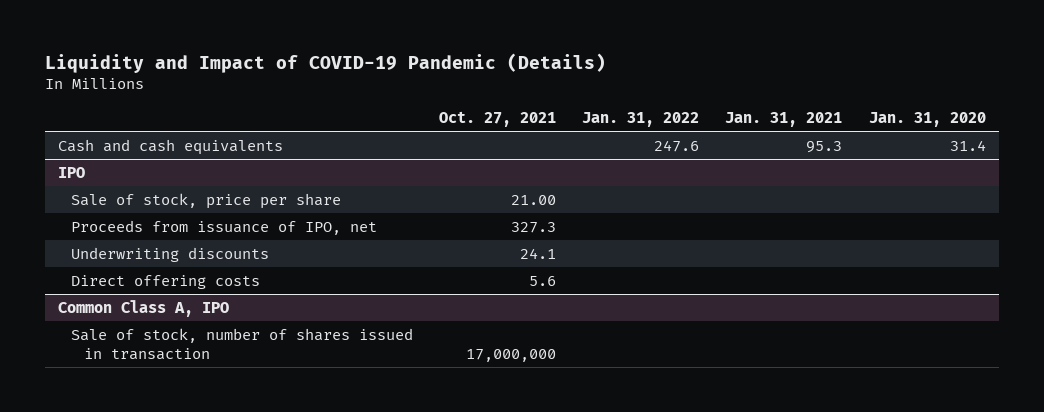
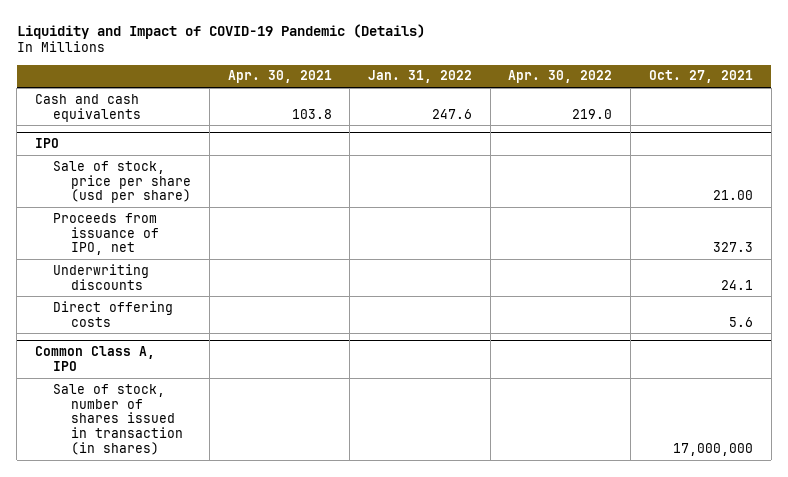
- | Oct. 27, 2021 | Jan. 31, 2022 | Jan. 31, 2021 | Jan. 31, 2020
+ | Apr. 30, 2021 | Jan. 31, 2022 | Apr. 30, 2022 | Oct. 27, 2021
@ IPO
- Sale of stock, price per share | 21.00 | | |
+ Sale of stock, price per share (usd per share) | | | | 21.00
@ Common Class A, IPO
- Sale of stock, number of shares issued in transaction | 17,000,000 | | |
+ Sale of stock, number of shares issued in transaction (in shares) | | | | 17,000,000

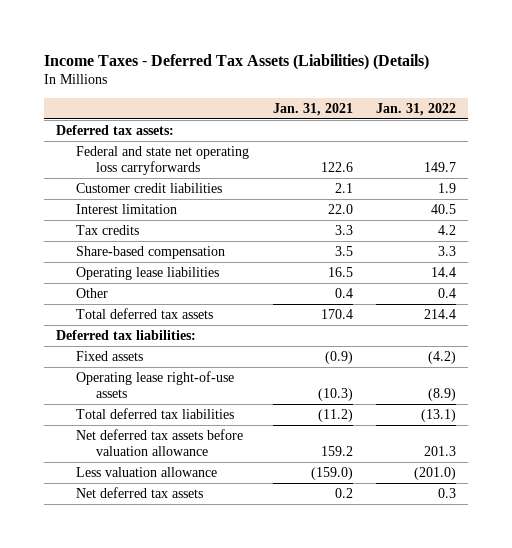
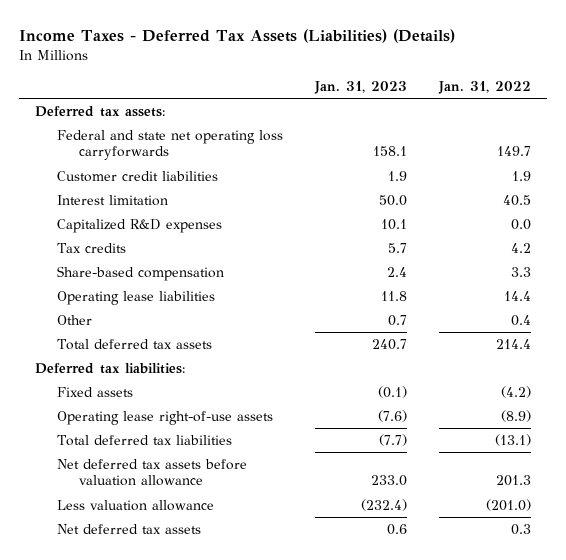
- | Jan. 31, 2021 | Jan. 31, 2022
+ | Jan. 31, 2023 | Jan. 31, 2022
+ Capitalized R&D expenses | 10.1 | 0.0

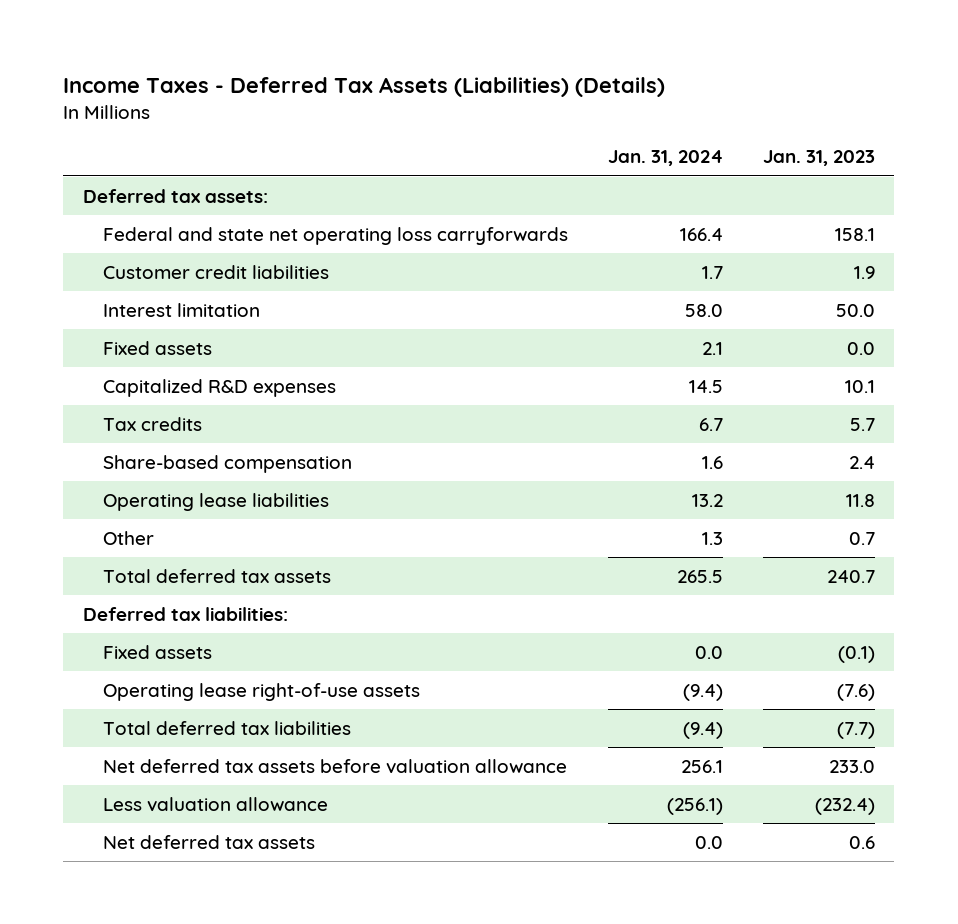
- | Jan. 31, 2023 | Jan. 31, 2022
+ | Jan. 31, 2024 | Jan. 31, 2023
+ Fixed assets | 2.1 | 0.0

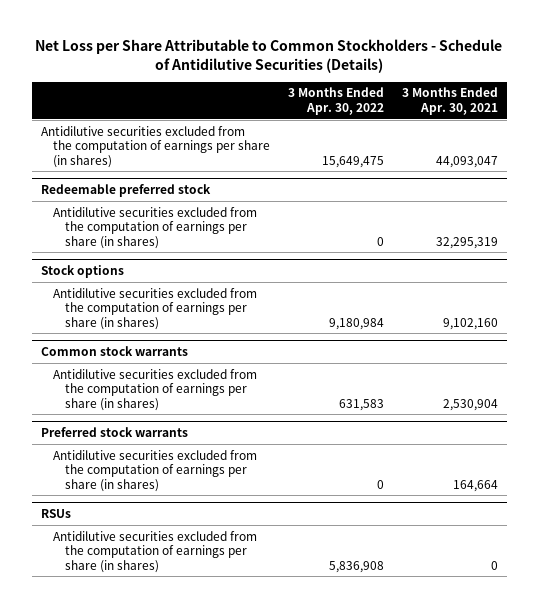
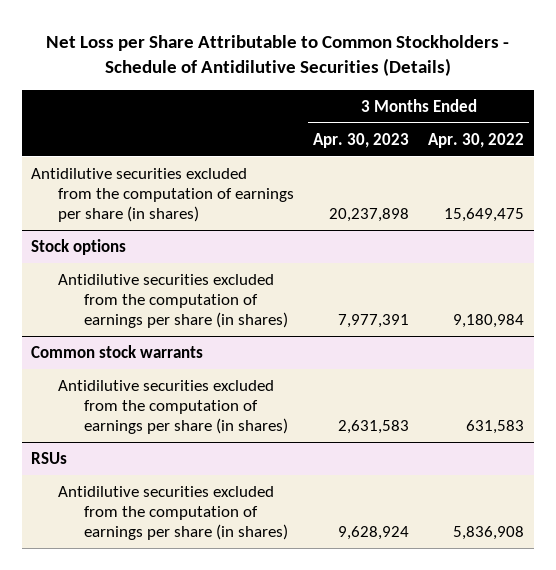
- | 3 Months Ended Apr. 30, 2022 | 3 Months Ended Apr. 30, 2021
+ | 3 Months Ended Apr. 30, 2023 | 3 Months Ended Apr. 30, 2022
- Redeemable preferred stock
- Antidilutive securities excluded from the computation of earnings per share (in shares) | 0 | 32,295,319
- Preferred stock warrants
- Antidilutive securities excluded from the computation of earnings per share (in shares) | 0 | 164,664

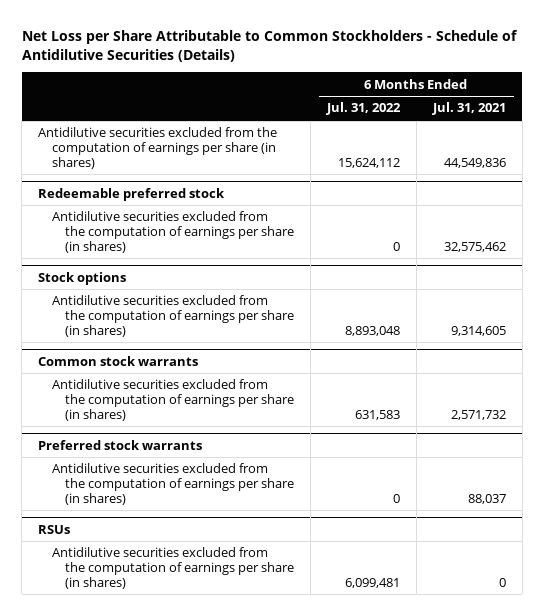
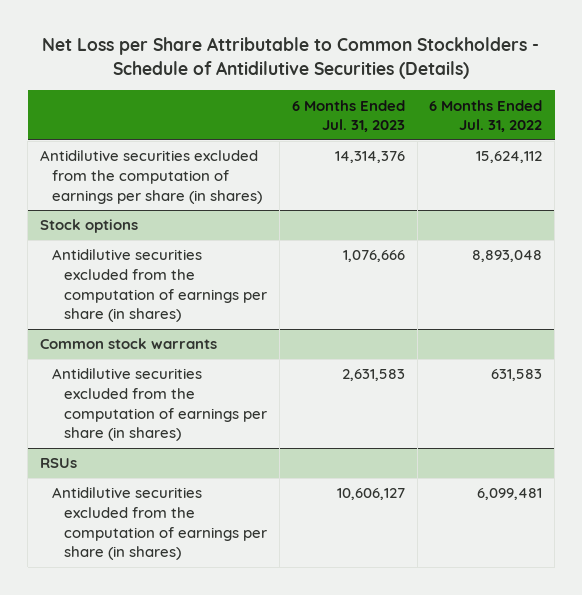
- | 6 Months Ended Jul. 31, 2022 | 6 Months Ended Jul. 31, 2021
+ | 6 Months Ended Jul. 31, 2023 | 6 Months Ended Jul. 31, 2022
- Redeemable preferred stock
- Antidilutive securities excluded from the computation of earnings per share (in shares) | 0 | 32,575,462
- Preferred stock warrants
- Antidilutive securities excluded from the computation of earnings per share (in shares) | 0 | 88,037

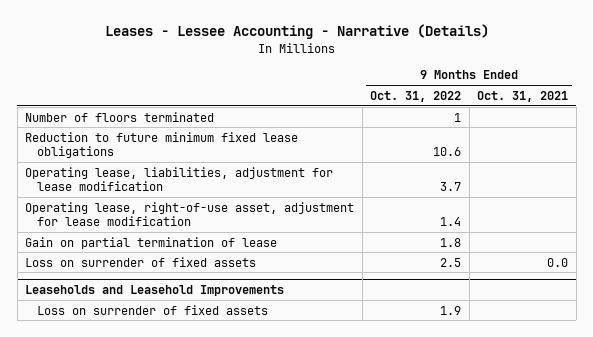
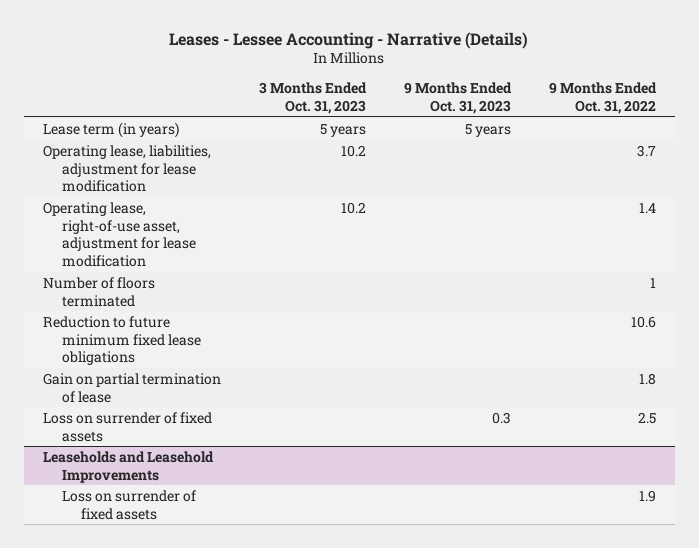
- | 9 Months Ended Oct. 31, 2022 | 9 Months Ended Oct. 31, 2021
+ | 3 Months Ended Oct. 31, 2023 | 9 Months Ended Oct. 31, 2023 | 9 Months Ended Oct. 31, 2022
+ Lease term (in years) | 5 years | 5 years |
moved down: Number of floors terminated | | | 1
moved down: Reduction to future minimum fixed lease obligations | | | 10.6

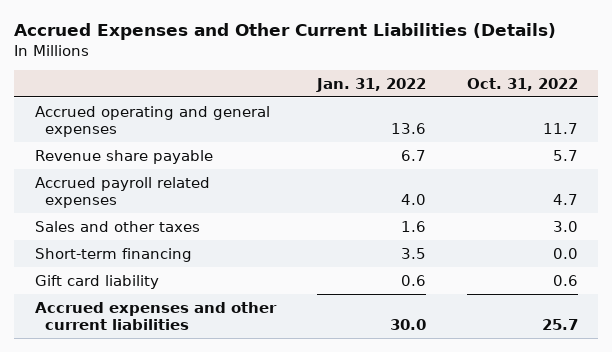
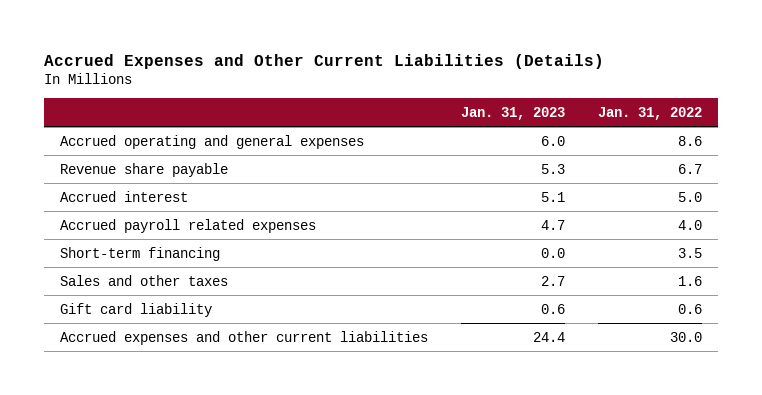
- | Jan. 31, 2022 | Oct. 31, 2022
+ | Jan. 31, 2023 | Jan. 31, 2022
- Accrued operating and general expenses | 13.6 | 11.7
+ Accrued operating and general expenses | 6.0 | 8.6
+ Accrued interest | 5.1 | 5.0
moved down: Sales and other taxes | 2.7 | 1.6

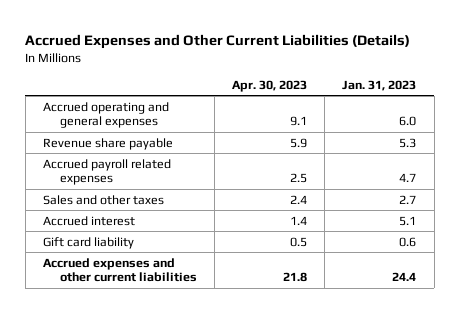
- | Jan. 31, 2023 | Jan. 31, 2022
+ | Apr. 30, 2023 | Jan. 31, 2023
- Short-term financing | 0.0 | 3.5
moved down: Accrued interest | 1.4 | 5.1

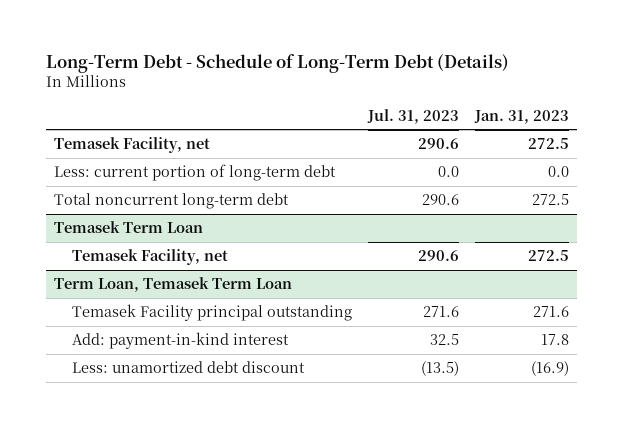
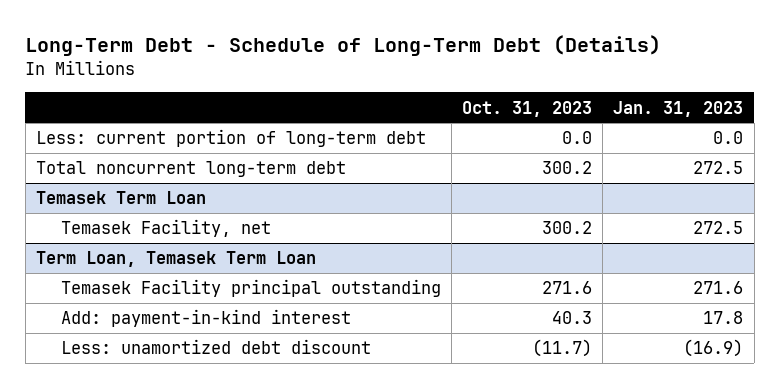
- | Jul. 31, 2023 | Jan. 31, 2023
+ | Oct. 31, 2023 | Jan. 31, 2023
- Temasek Facility, net | 290.6 | 272.5

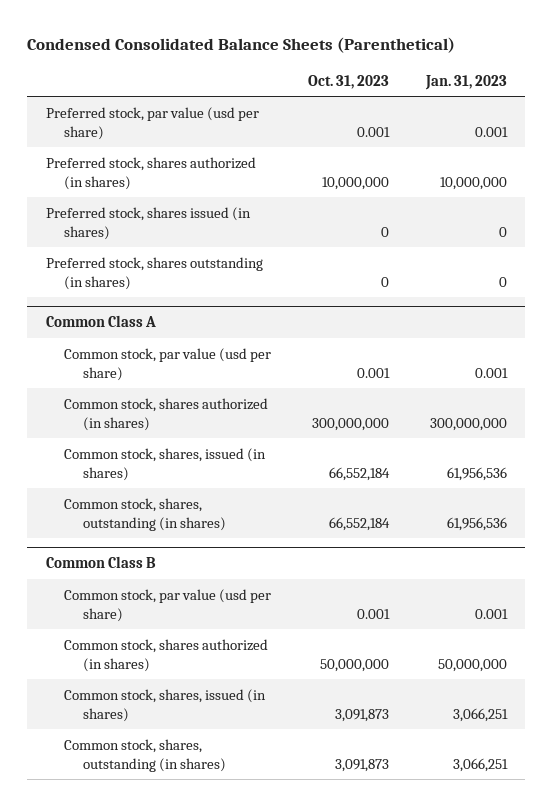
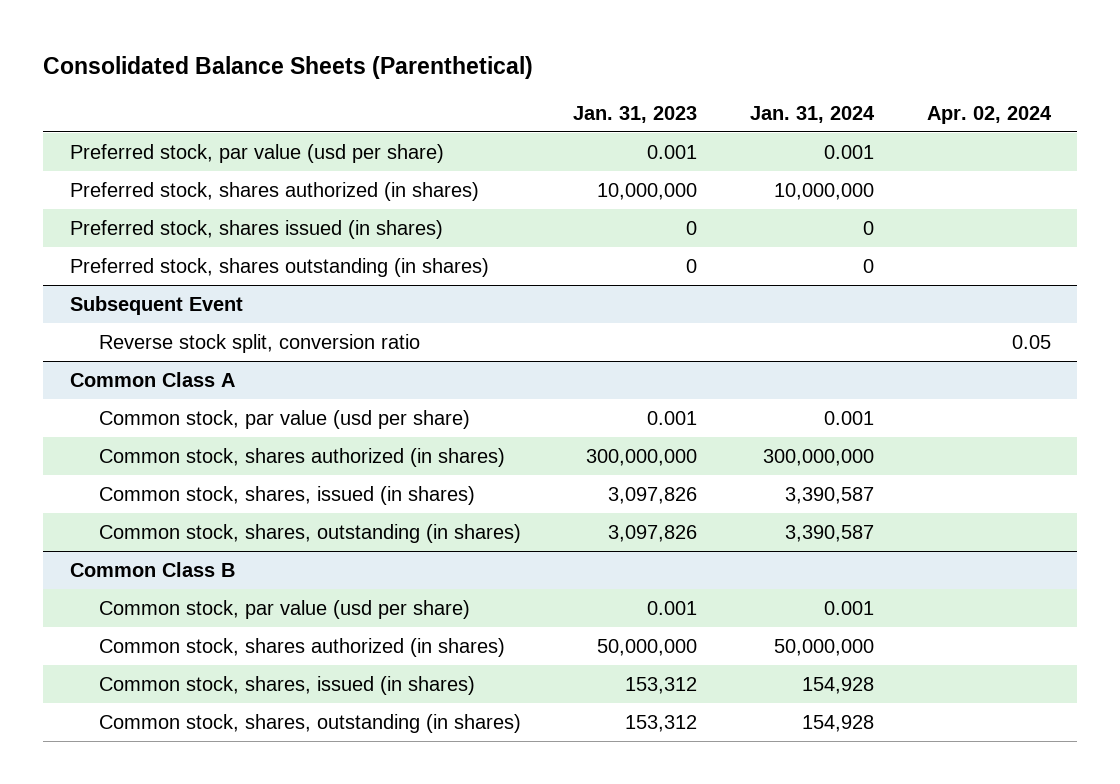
- Condensed Consolidated Balance Sheets (Parenthetical)
+ Consolidated Balance Sheets (Parenthetical)
- | Oct. 31, 2023 | Jan. 31, 2023
+ | Jan. 31, 2023 | Jan. 31, 2024 | Apr. 02, 2024
+ Subsequent Event
+ Reverse stock split, conversion ratio | | | 0.05
@ Common Class A
- Common stock, shares, issued (in shares) | 66,552,184 | 61,956,536
- Common stock, shares, outstanding (in shares) | 66,552,184 | 61,956,536
+ Common stock, shares, issued (in shares) | 3,097,826 | 3,390,587 |
+ Common stock, shares, outstanding (in shares) | 3,097,826 | 3,390,587 |
@ Common Class B
- Common stock, shares, issued (in shares) | 3,091,873 | 3,066,251
- Common stock, shares, outstanding (in shares) | 3,091,873 | 3,066,251
+ Common stock, shares, issued (in shares) | 153,312 | 154,928 |
+ Common stock, shares, outstanding (in shares) | 153,312 | 154,928 |

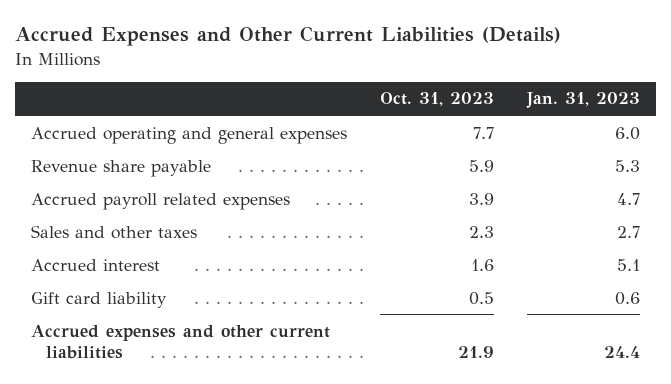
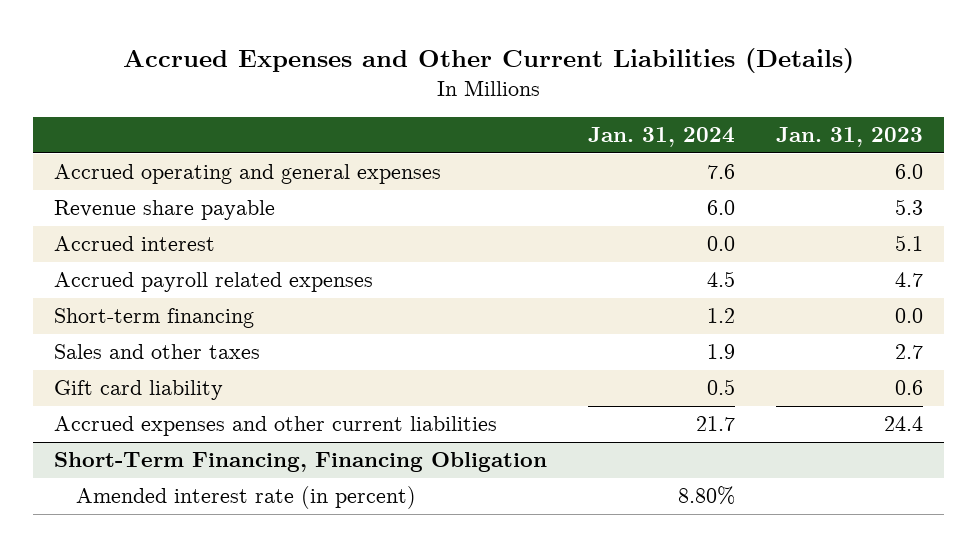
- | Oct. 31, 2023 | Jan. 31, 2023
+ | Jan. 31, 2024 | Jan. 31, 2023
moved up: Accrued interest | 0.0 | 5.1
+ Short-term financing | 1.2 | 0.0
+ Short-Term Financing, Financing Obligation
+ Amended interest rate (in percent) | 8.80% |

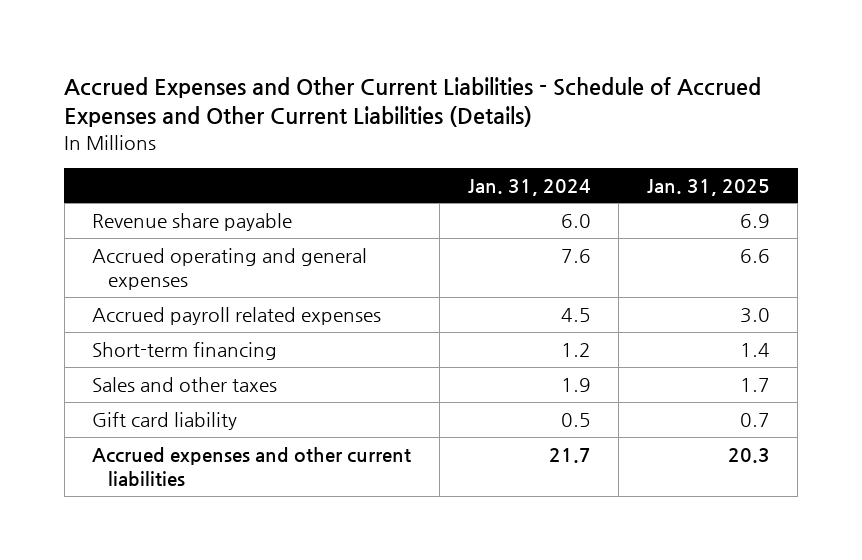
- Accrued Expenses and Other Current Liabilities (Details)
+ Accrued Expenses and Other Current Liabilities - Schedule of Accrued Expenses and Other Current Liabilities (Details)
- | Jan. 31, 2024 | Jan. 31, 2023
+ | Jan. 31, 2024 | Jan. 31, 2025
- Accrued interest | 0.0 | 5.1
moved down: Accrued operating and general expenses | 7.6 | 6.6
- Short-Term Financing, Financing Obligation
- Amended interest rate (in percent) | 8.80% |

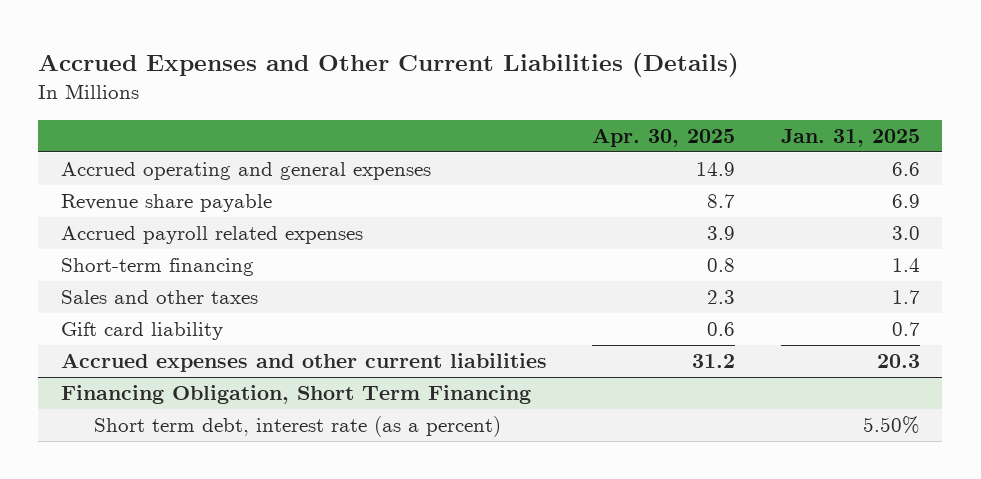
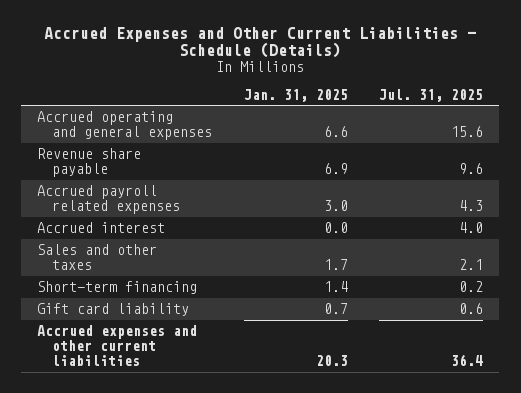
- Accrued Expenses and Other Current Liabilities (Details)
+ Accrued Expenses and Other Current Liabilities - Schedule (Details)
- | Apr. 30, 2025 | Jan. 31, 2025
+ | Jan. 31, 2025 | Jul. 31, 2025
+ Accrued interest | 0.0 | 4.0
moved down: Short-term financing | 1.4 | 0.2
- Financing Obligation, Short Term Financing
- Short term debt, interest rate (as a percent) | | 5.50%

